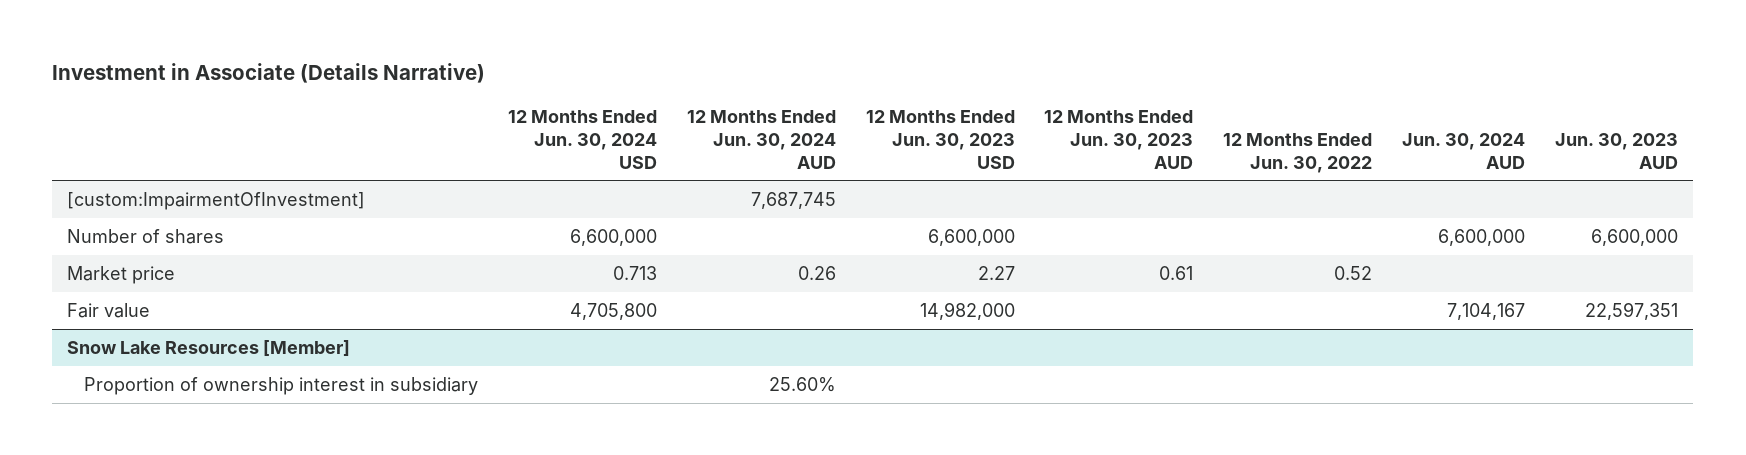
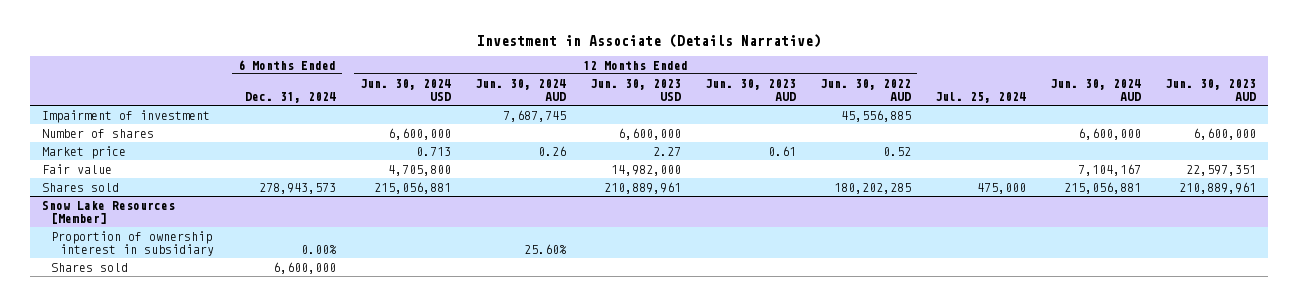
- | 12 Months Ended Jun. 30, 2024 USD | 12 Months Ended Jun. 30, 2024 AUD | 12 Months Ended Jun. 30, 2023 USD | 12 Months Ended Jun. 30, 2023 AUD | 12 Months Ended Jun. 30, 2022 | Jun. 30, 2024 AUD | Jun. 30, 2023 AUD
+ | 6 Months Ended Dec. 31, 2024 | 12 Months Ended Jun. 30, 2024 USD | 12 Months Ended Jun. 30, 2024 AUD | 12 Months Ended Jun. 30, 2023 USD | 12 Months Ended Jun. 30, 2023 AUD | 12 Months Ended Jun. 30, 2022 AUD | Jul. 25, 2024 | Jun. 30, 2024 AUD | Jun. 30, 2023 AUD
- [custom:ImpairmentOfInvestment] | | 7,687,745 | | | | |
+ Impairment of investment | | | 7,687,745 | | | 45,556,885 | | |
+ Shares sold | 278,943,573 | 215,056,881 | | 210,889,961 | | 180,202,285 | 475,000 | 215,056,881 | 210,889,961
@ Snow Lake Resources [Member]
+ Shares sold | 6,600,000 | | | | | | | |

